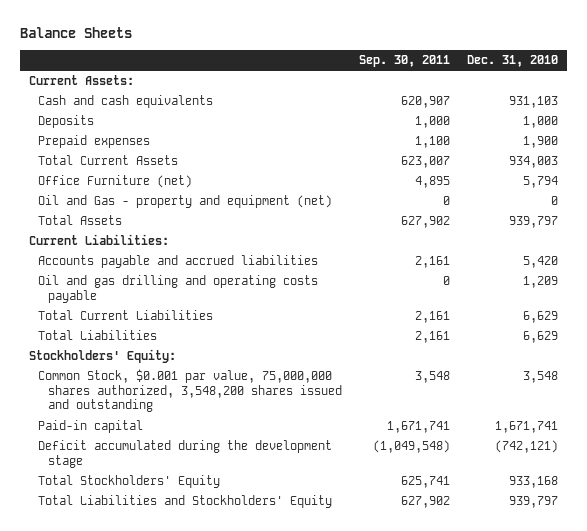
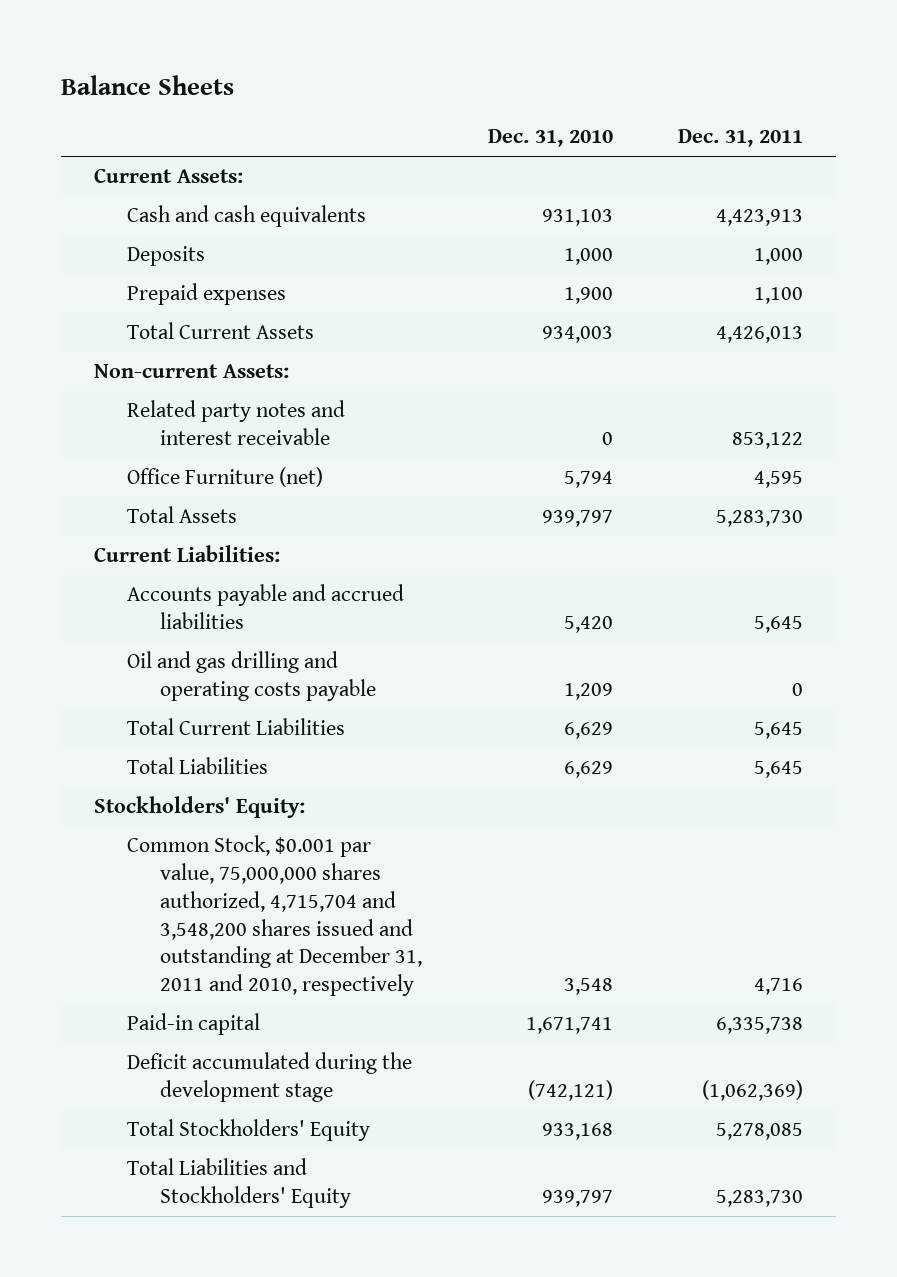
- | Sep. 30, 2011 | Dec. 31, 2010
+ | Dec. 31, 2010 | Dec. 31, 2011
+ Non-current Assets:
+ Related party notes and interest receivable | 0 | 853,122
- Oil and Gas - property and equipment (net) | 0 | 0
- Common Stock, $0.001 par value, 75,000,000 shares authorized, 3,548,200 shares issued and outstanding | 3,548 | 3,548
+ Common Stock, $0.001 par value, 75,000,000 shares authorized, 4,715,704 and 3,548,200 shares issued and outstanding at December 31, 2011 and 2010, respectively | 3,548 | 4,716

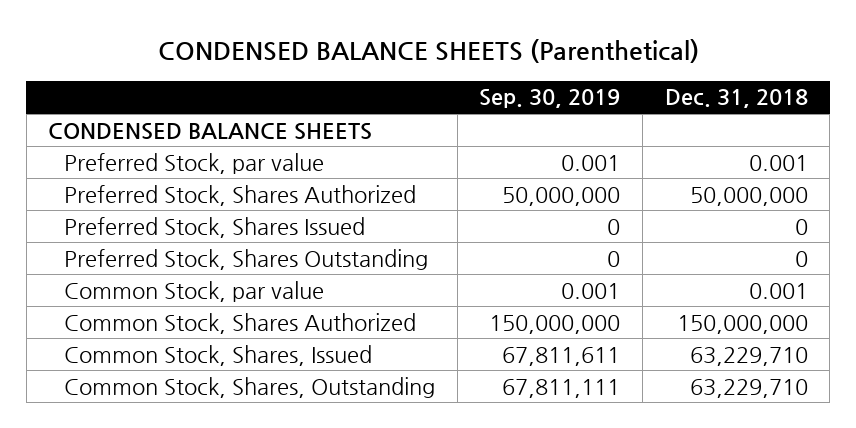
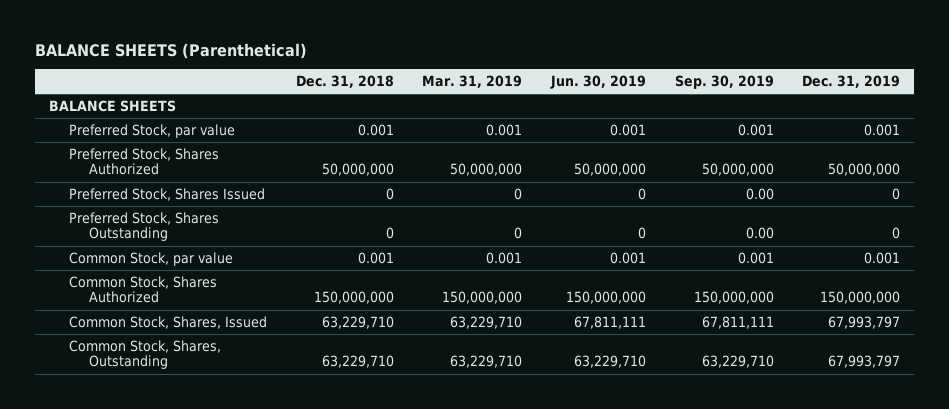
- CONDENSED BALANCE SHEETS (Parenthetical)
+ BALANCE SHEETS (Parenthetical)
- | Sep. 30, 2019 | Dec. 31, 2018
+ | Dec. 31, 2018 | Mar. 31, 2019 | Jun. 30, 2019 | Sep. 30, 2019 | Dec. 31, 2019
- CONDENSED BALANCE SHEETS
+ BALANCE SHEETS
- Preferred Stock, Shares Issued | 0 | 0
- Preferred Stock, Shares Outstanding | 0 | 0
+ Preferred Stock, Shares Issued | 0 | 0 | 0 | 0.00 | 0
+ Preferred Stock, Shares Outstanding | 0 | 0 | 0 | 0.00 | 0
- Common Stock, Shares, Issued | 67,811,611 | 63,229,710
- Common Stock, Shares, Outstanding | 67,811,111 | 63,229,710
+ Common Stock, Shares, Issued | 63,229,710 | 63,229,710 | 67,811,111 | 67,811,111 | 67,993,797
+ Common Stock, Shares, Outstanding | 63,229,710 | 63,229,710 | 63,229,710 | 63,229,710 | 67,993,797

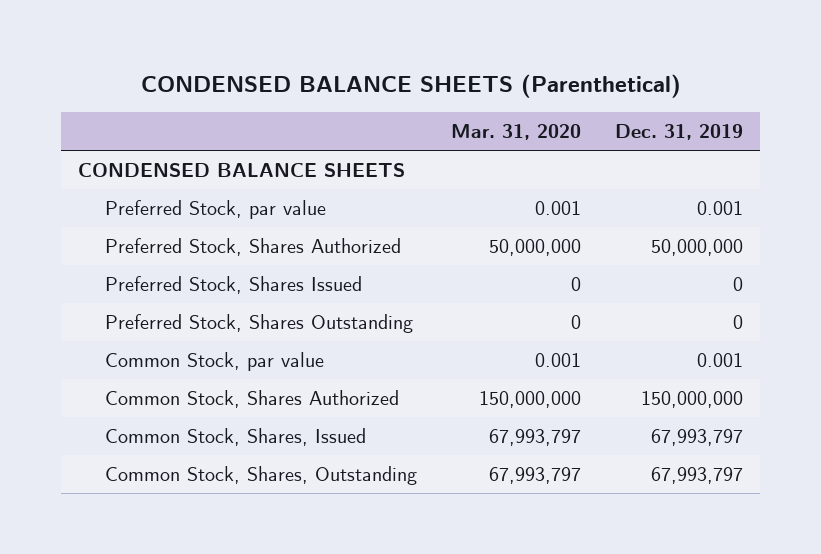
- BALANCE SHEETS (Parenthetical)
+ CONDENSED BALANCE SHEETS (Parenthetical)
- | Dec. 31, 2018 | Mar. 31, 2019 | Jun. 30, 2019 | Sep. 30, 2019 | Dec. 31, 2019
+ | Mar. 31, 2020 | Dec. 31, 2019
- BALANCE SHEETS
+ CONDENSED BALANCE SHEETS

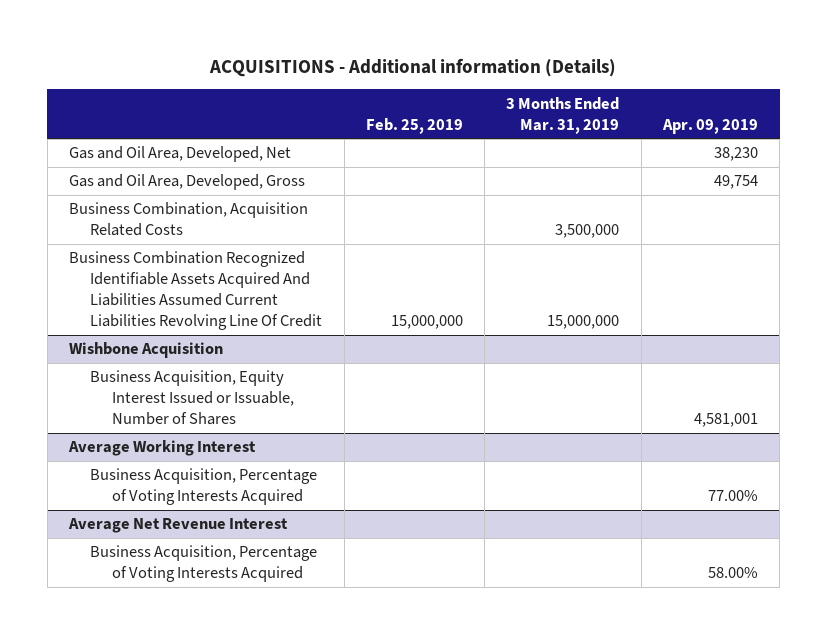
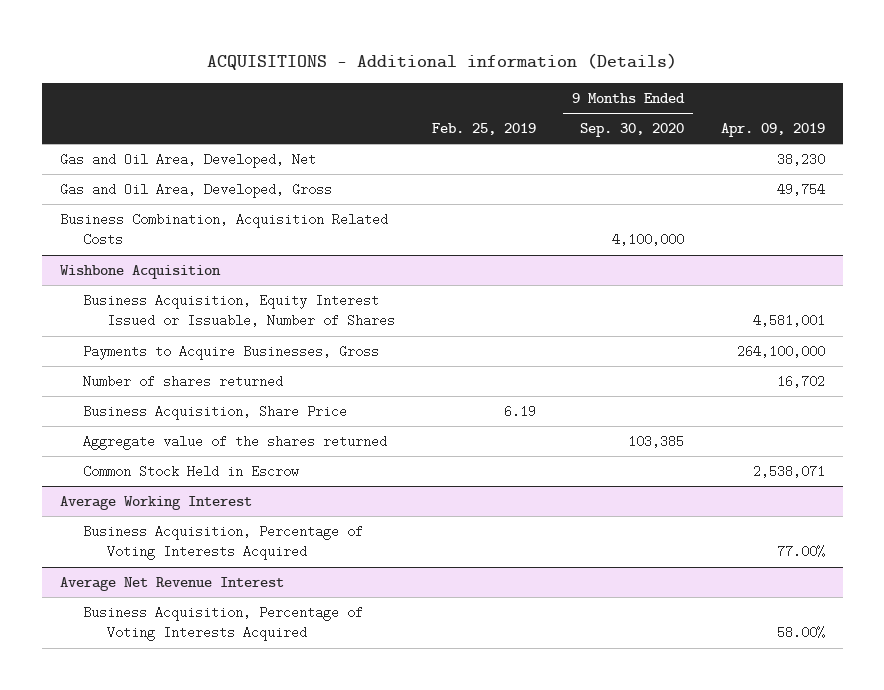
- | Feb. 25, 2019 | 3 Months Ended Mar. 31, 2019 | Apr. 09, 2019
+ | Feb. 25, 2019 | 9 Months Ended Sep. 30, 2020 | Apr. 09, 2019
- Business Combination Recognized Identifiable Assets Acquired And Liabilities Assumed Current Liabilities Revolving Line Of Credit | 15,000,000 | 15,000,000 |
@ Wishbone Acquisition
+ Payments to Acquire Businesses, Gross | | | 264,100,000
+ Number of shares returned | | | 16,702
+ Business Acquisition, Share Price | 6.19 | |
+ Aggregate value of the shares returned | | 103,385 |
+ Common Stock Held in Escrow | | | 2,538,071

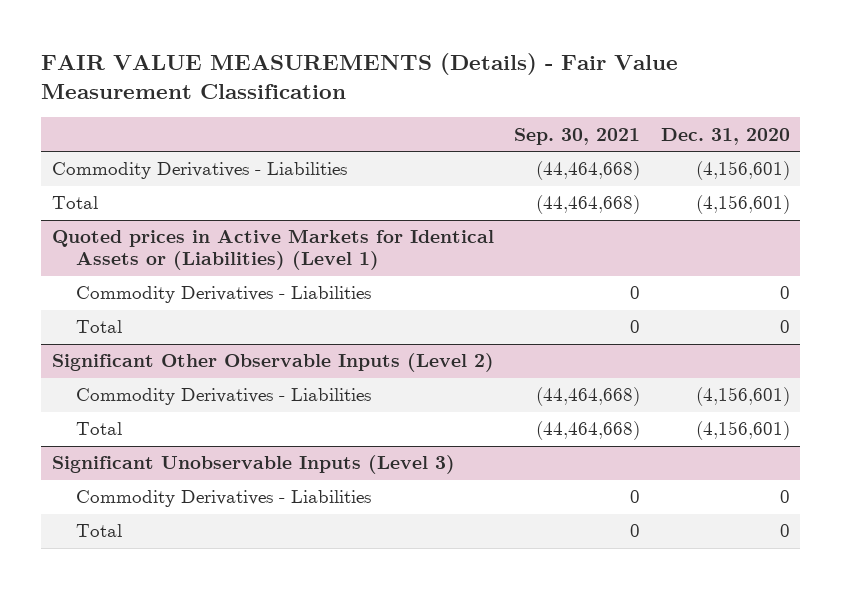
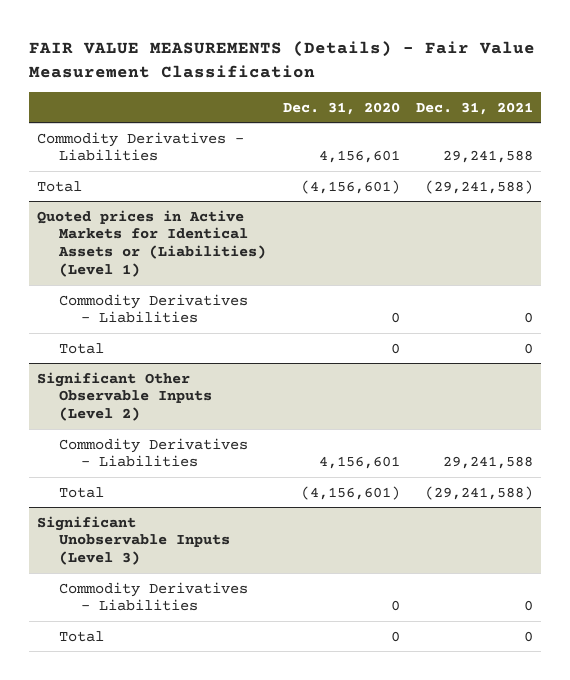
- | Sep. 30, 2021 | Dec. 31, 2020
+ | Dec. 31, 2020 | Dec. 31, 2021
- Commodity Derivatives - Liabilities | (44,464,668) | (4,156,601)
+ Commodity Derivatives - Liabilities | 4,156,601 | 29,241,588
@ Significant Other Observable Inputs (Level 2)
- Commodity Derivatives - Liabilities | (44,464,668) | (4,156,601)
+ Commodity Derivatives - Liabilities | 4,156,601 | 29,241,588

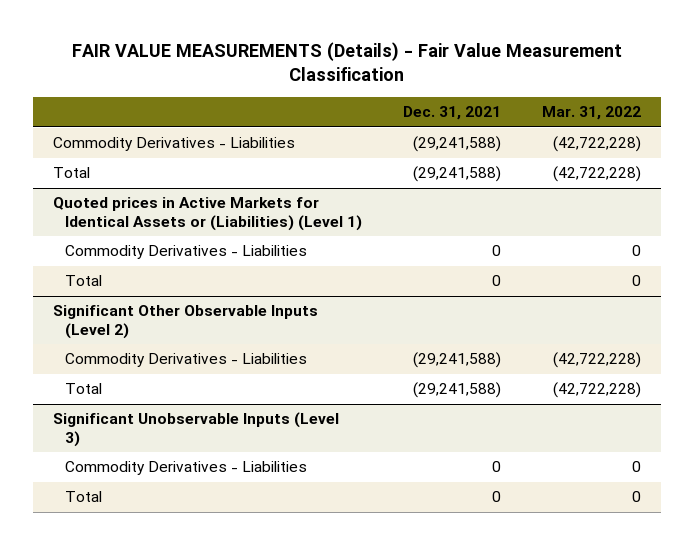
- | Dec. 31, 2020 | Dec. 31, 2021
+ | Dec. 31, 2021 | Mar. 31, 2022
- Commodity Derivatives - Liabilities | 4,156,601 | 29,241,588
+ Commodity Derivatives - Liabilities | (29,241,588) | (42,722,228)
@ Significant Other Observable Inputs (Level 2)
- Commodity Derivatives - Liabilities | 4,156,601 | 29,241,588
+ Commodity Derivatives - Liabilities | (29,241,588) | (42,722,228)

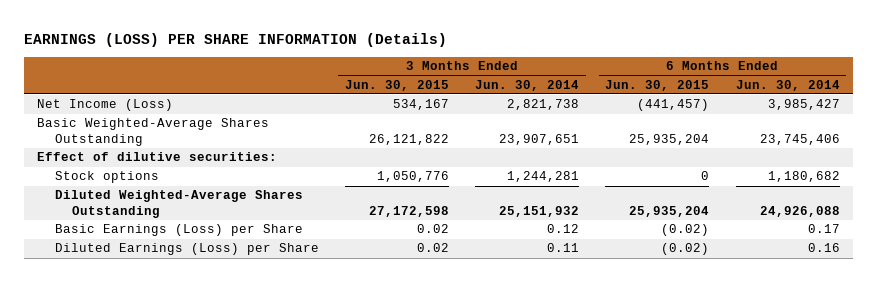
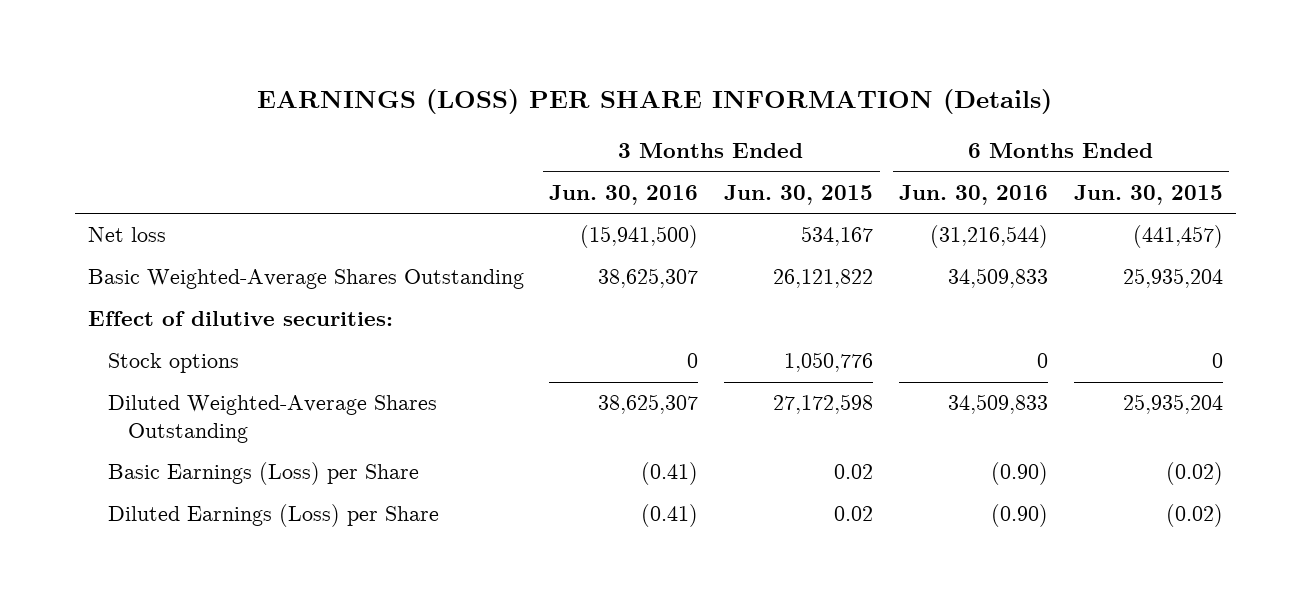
- | 3 Months Ended Jun. 30, 2015 | 3 Months Ended Jun. 30, 2014 | 6 Months Ended Jun. 30, 2015 | 6 Months Ended Jun. 30, 2014
+ | 3 Months Ended Jun. 30, 2016 | 3 Months Ended Jun. 30, 2015 | 6 Months Ended Jun. 30, 2016 | 6 Months Ended Jun. 30, 2015
- Net Income (Loss) | 534,167 | 2,821,738 | (441,457) | 3,985,427
+ Net loss | (15,941,500) | 534,167 | (31,216,544) | (441,457)

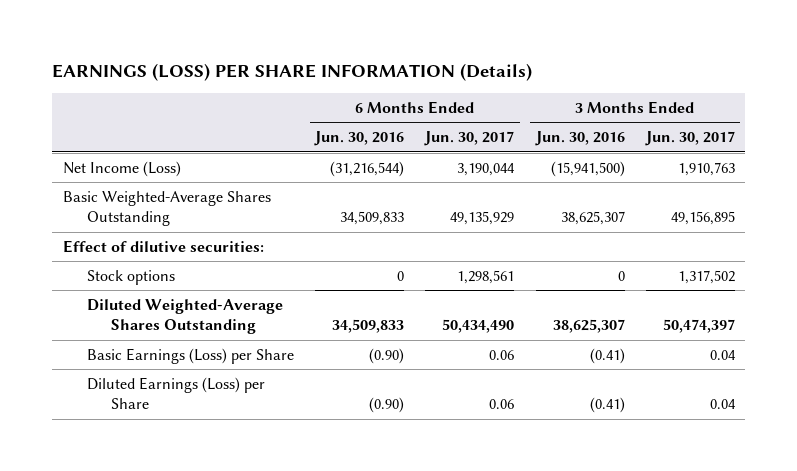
- | 3 Months Ended Jun. 30, 2016 | 3 Months Ended Jun. 30, 2015 | 6 Months Ended Jun. 30, 2016 | 6 Months Ended Jun. 30, 2015
+ | 6 Months Ended Jun. 30, 2016 | 6 Months Ended Jun. 30, 2017 | 3 Months Ended Jun. 30, 2016 | 3 Months Ended Jun. 30, 2017
- Net loss | (15,941,500) | 534,167 | (31,216,544) | (441,457)
+ Net Income (Loss) | (31,216,544) | 3,190,044 | (15,941,500) | 1,910,763

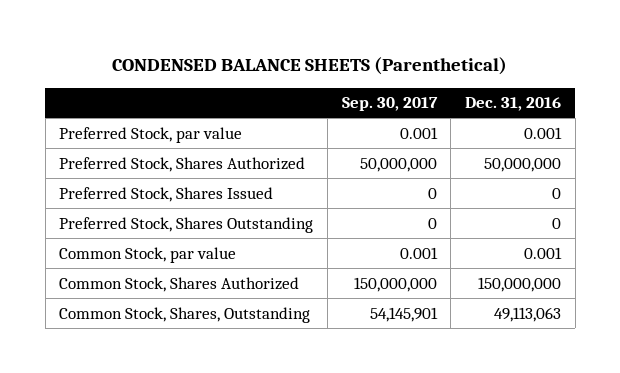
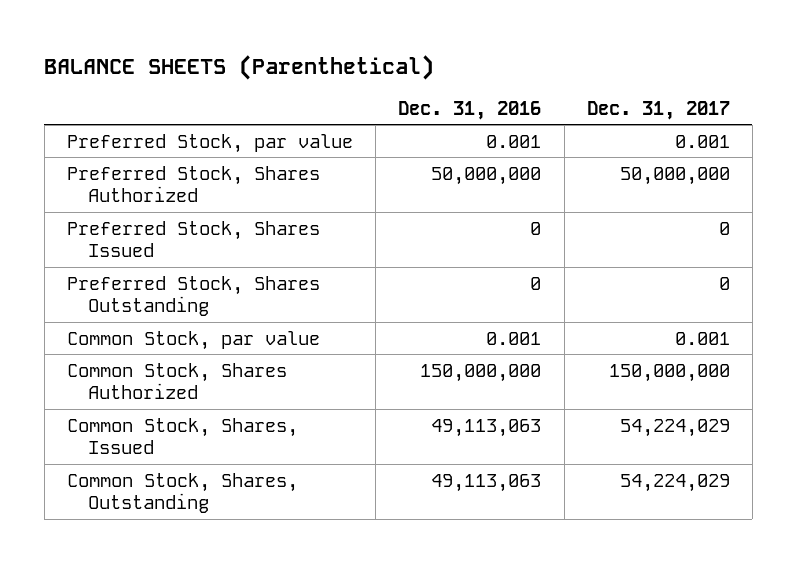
- CONDENSED BALANCE SHEETS (Parenthetical)
+ BALANCE SHEETS (Parenthetical)
- | Sep. 30, 2017 | Dec. 31, 2016
+ | Dec. 31, 2016 | Dec. 31, 2017
+ Common Stock, Shares, Issued | 49,113,063 | 54,224,029

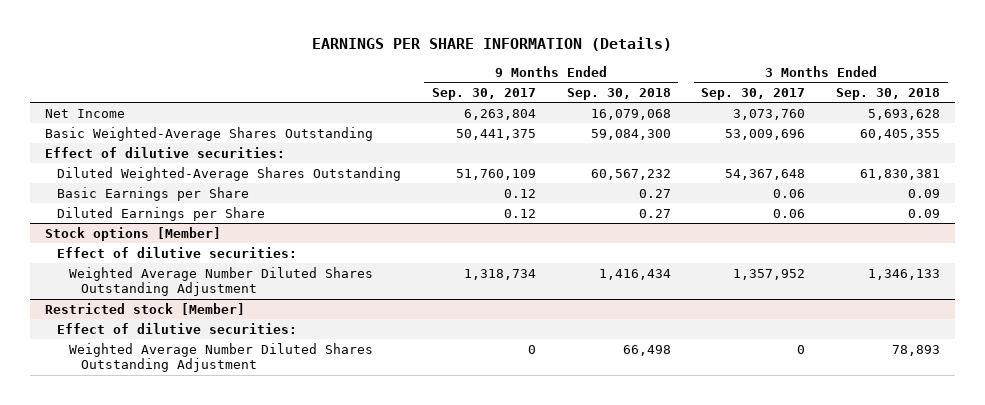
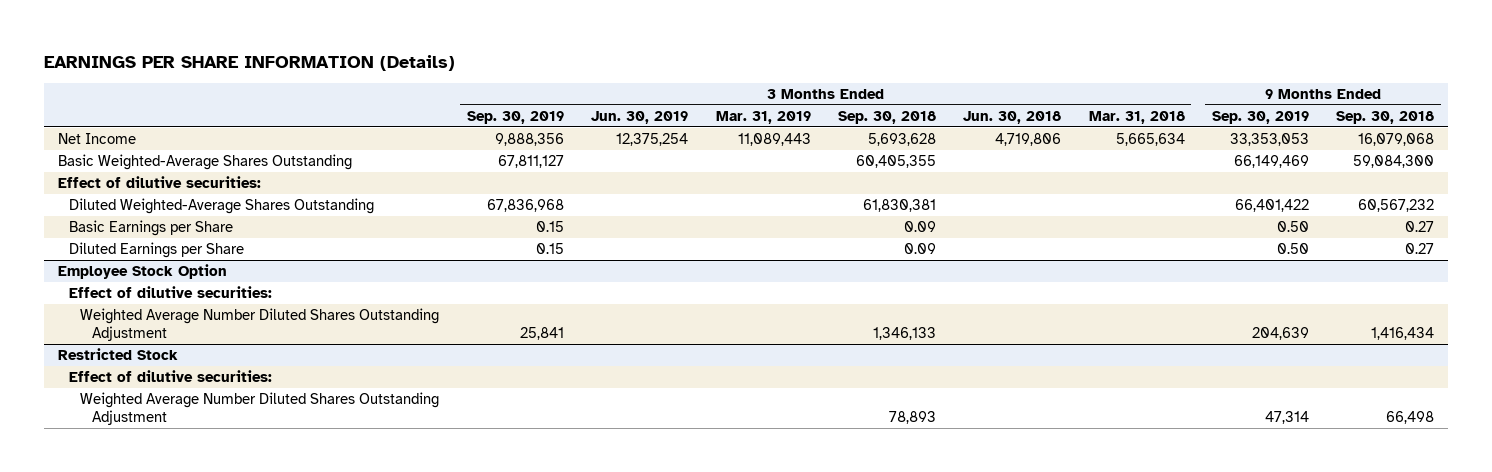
- | 9 Months Ended Sep. 30, 2017 | 9 Months Ended Sep. 30, 2018 | 3 Months Ended Sep. 30, 2017 | 3 Months Ended Sep. 30, 2018
+ | 3 Months Ended Sep. 30, 2019 | 3 Months Ended Jun. 30, 2019 | 3 Months Ended Mar. 31, 2019 | 3 Months Ended Sep. 30, 2018 | 3 Months Ended Jun. 30, 2018 | 3 Months Ended Mar. 31, 2018 | 9 Months Ended Sep. 30, 2019 | 9 Months Ended Sep. 30, 2018
- Stock options [Member]
+ Employee Stock Option
- Restricted stock [Member]
+ Restricted Stock

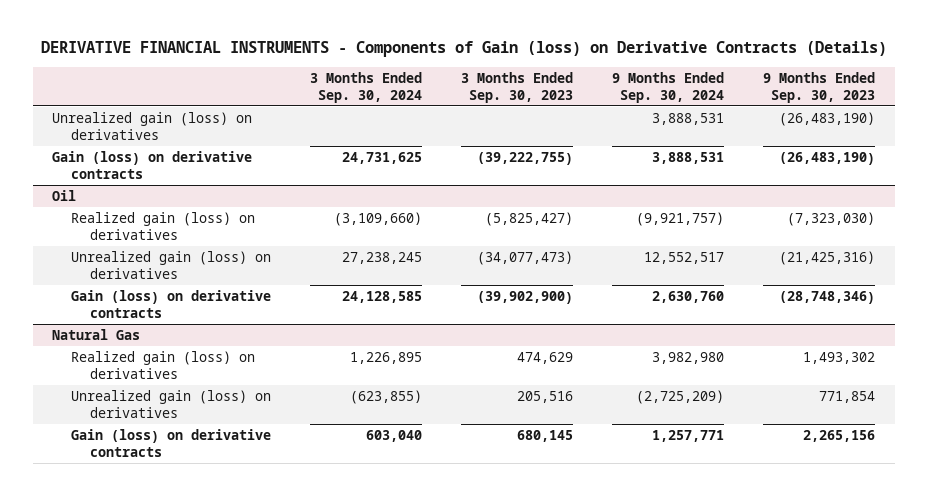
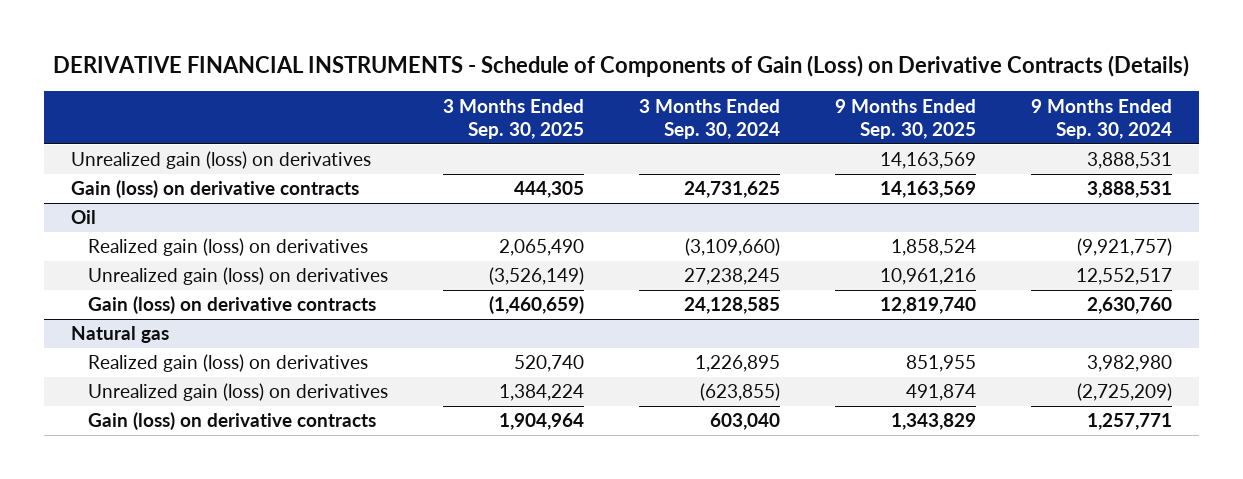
- DERIVATIVE FINANCIAL INSTRUMENTS - Components of Gain (loss) on Derivative Contracts (Details)
+ DERIVATIVE FINANCIAL INSTRUMENTS - Schedule of Components of Gain (Loss) on Derivative Contracts (Details)
- | 3 Months Ended Sep. 30, 2024 | 3 Months Ended Sep. 30, 2023 | 9 Months Ended Sep. 30, 2024 | 9 Months Ended Sep. 30, 2023
+ | 3 Months Ended Sep. 30, 2025 | 3 Months Ended Sep. 30, 2024 | 9 Months Ended Sep. 30, 2025 | 9 Months Ended Sep. 30, 2024
- Natural Gas
+ Natural gas

